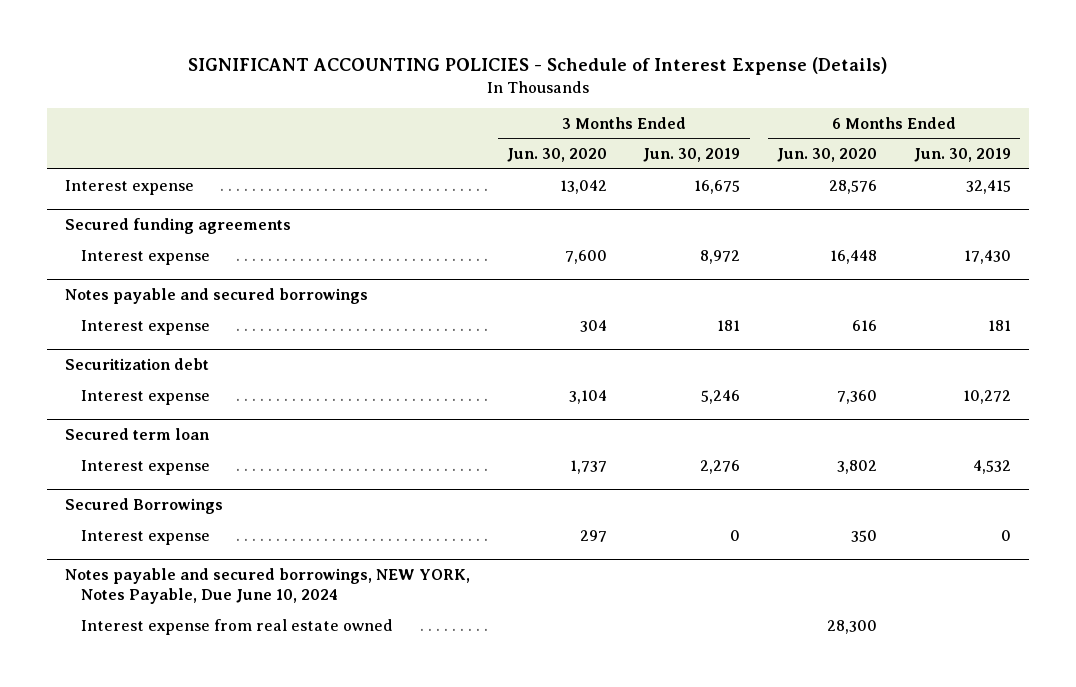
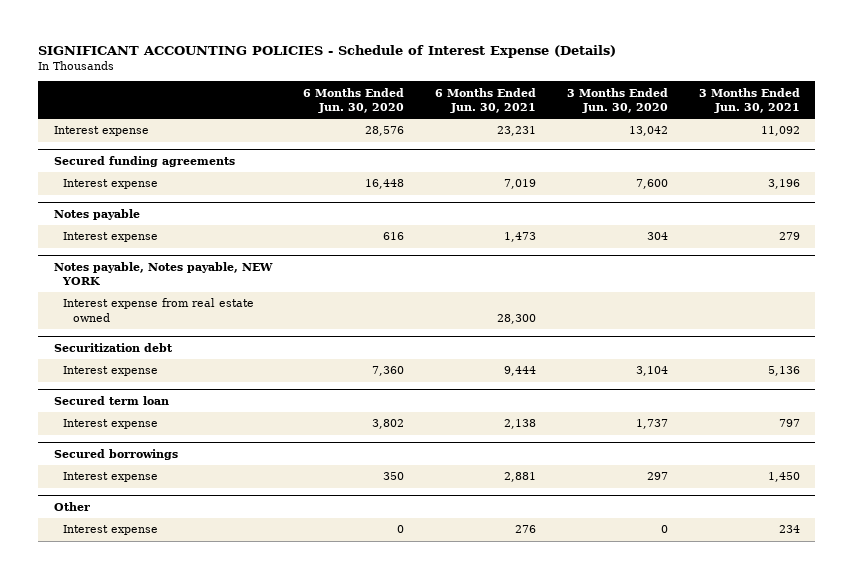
- | 3 Months Ended Jun. 30, 2020 | 3 Months Ended Jun. 30, 2019 | 6 Months Ended Jun. 30, 2020 | 6 Months Ended Jun. 30, 2019
+ | 6 Months Ended Jun. 30, 2020 | 6 Months Ended Jun. 30, 2021 | 3 Months Ended Jun. 30, 2020 | 3 Months Ended Jun. 30, 2021
- Notes payable and secured borrowings
+ Notes payable
+ Notes payable, Notes payable, NEW YORK
+ Interest expense from real estate owned | | 28,300 | |
- Secured Borrowings
+ Secured borrowings
- Notes payable and secured borrowings, NEW YORK, Notes Payable, Due June 10, 2024
- Interest expense from real estate owned | | | 28,300 |
+ Other
+ Interest expense | 0 | 276 | 0 | 234

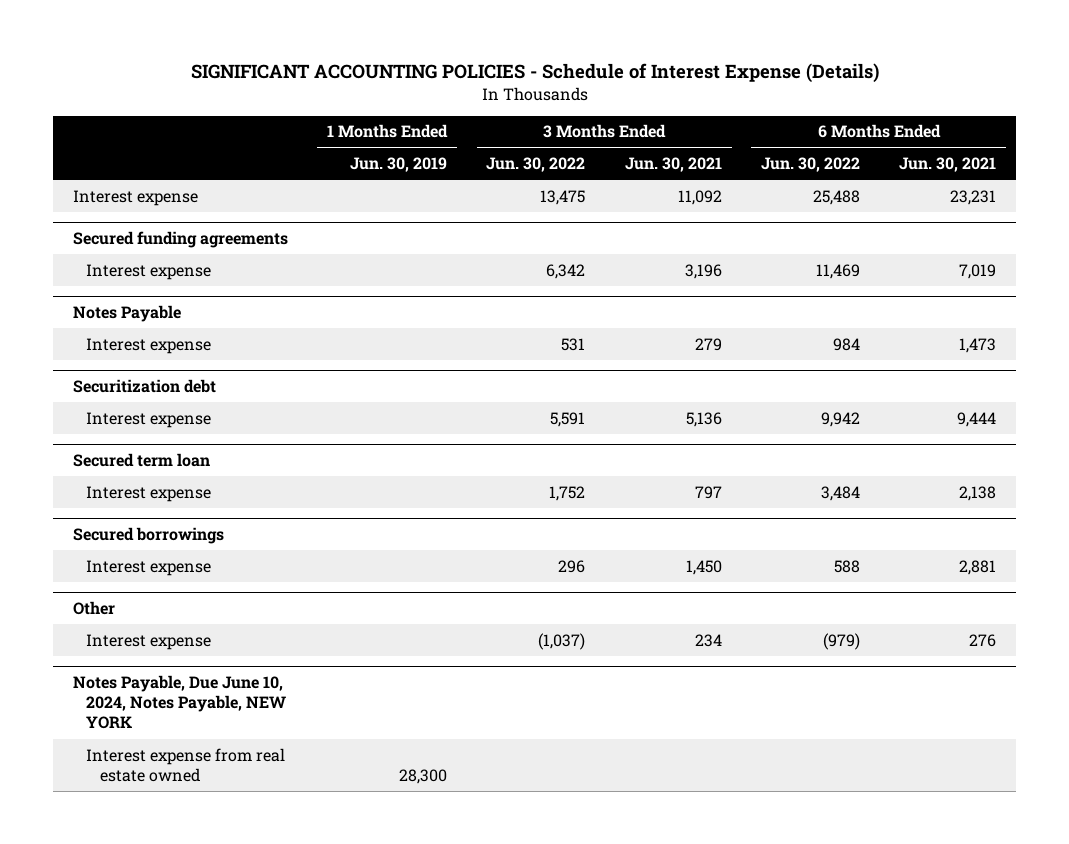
- | 6 Months Ended Jun. 30, 2020 | 6 Months Ended Jun. 30, 2021 | 3 Months Ended Jun. 30, 2020 | 3 Months Ended Jun. 30, 2021
+ | 1 Months Ended Jun. 30, 2019 | 3 Months Ended Jun. 30, 2022 | 3 Months Ended Jun. 30, 2021 | 6 Months Ended Jun. 30, 2022 | 6 Months Ended Jun. 30, 2021
- Notes payable
+ Notes Payable
- Notes payable, Notes payable, NEW YORK
- Interest expense from real estate owned | | 28,300 | |
+ Notes Payable, Due June 10, 2024, Notes Payable, NEW YORK
+ Interest expense from real estate owned | 28,300 | | | |

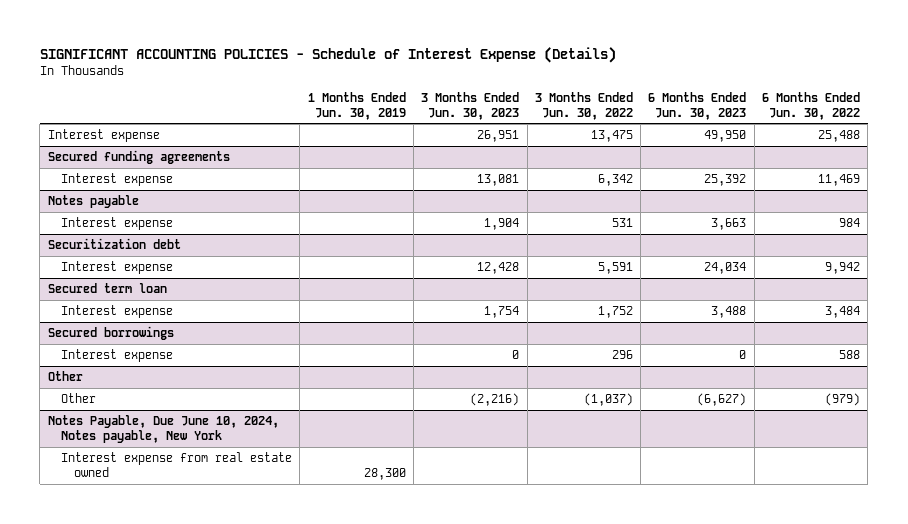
- | 1 Months Ended Jun. 30, 2019 | 3 Months Ended Jun. 30, 2022 | 3 Months Ended Jun. 30, 2021 | 6 Months Ended Jun. 30, 2022 | 6 Months Ended Jun. 30, 2021
+ | 1 Months Ended Jun. 30, 2019 | 3 Months Ended Jun. 30, 2023 | 3 Months Ended Jun. 30, 2022 | 6 Months Ended Jun. 30, 2023 | 6 Months Ended Jun. 30, 2022
- Notes Payable
+ Notes payable
@ Other
- Interest expense | | (1,037) | 234 | (979) | 276
- Notes Payable, Due June 10, 2024, Notes Payable, NEW YORK
@ Other
+ Other | | (2,216) | (1,037) | (6,627) | (979)
+ Notes Payable, Due June 10, 2024, Notes payable, New York

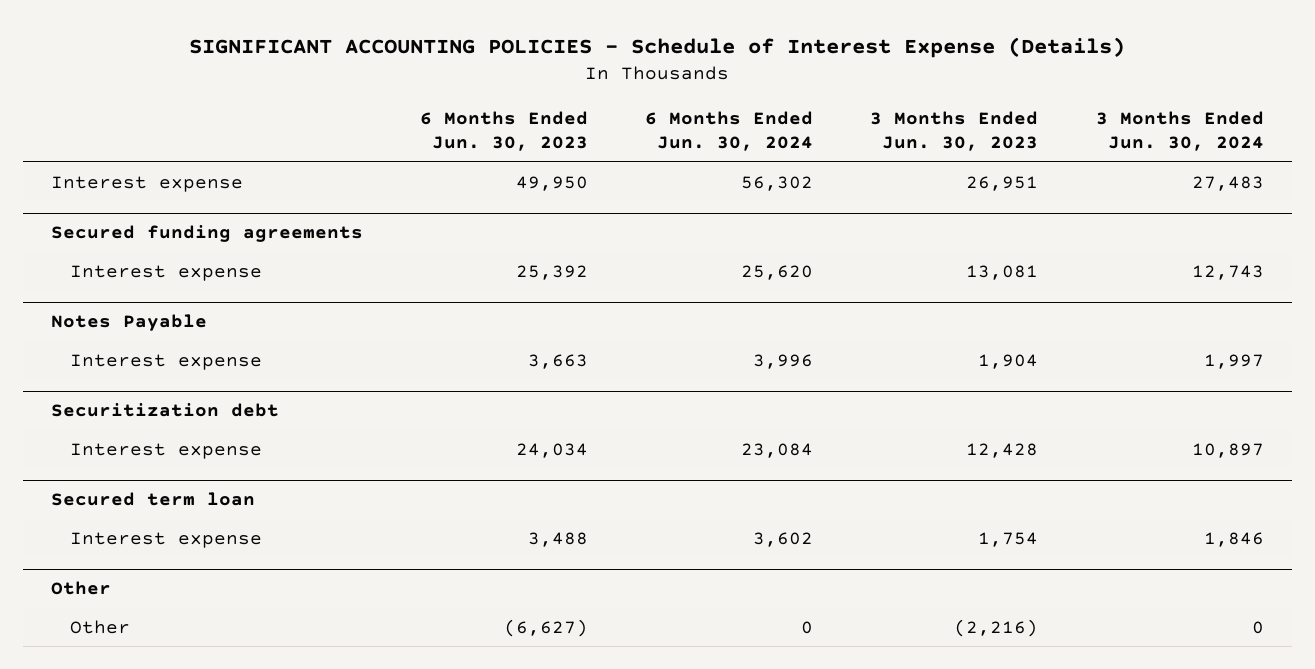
- | 1 Months Ended Jun. 30, 2019 | 3 Months Ended Jun. 30, 2023 | 3 Months Ended Jun. 30, 2022 | 6 Months Ended Jun. 30, 2023 | 6 Months Ended Jun. 30, 2022
+ | 6 Months Ended Jun. 30, 2023 | 6 Months Ended Jun. 30, 2024 | 3 Months Ended Jun. 30, 2023 | 3 Months Ended Jun. 30, 2024
- Notes payable
+ Notes Payable
- Secured borrowings
- Interest expense | | 0 | 296 | 0 | 588
- Notes Payable, Due June 10, 2024, Notes payable, New York
- Interest expense from real estate owned | 28,300 | | | |

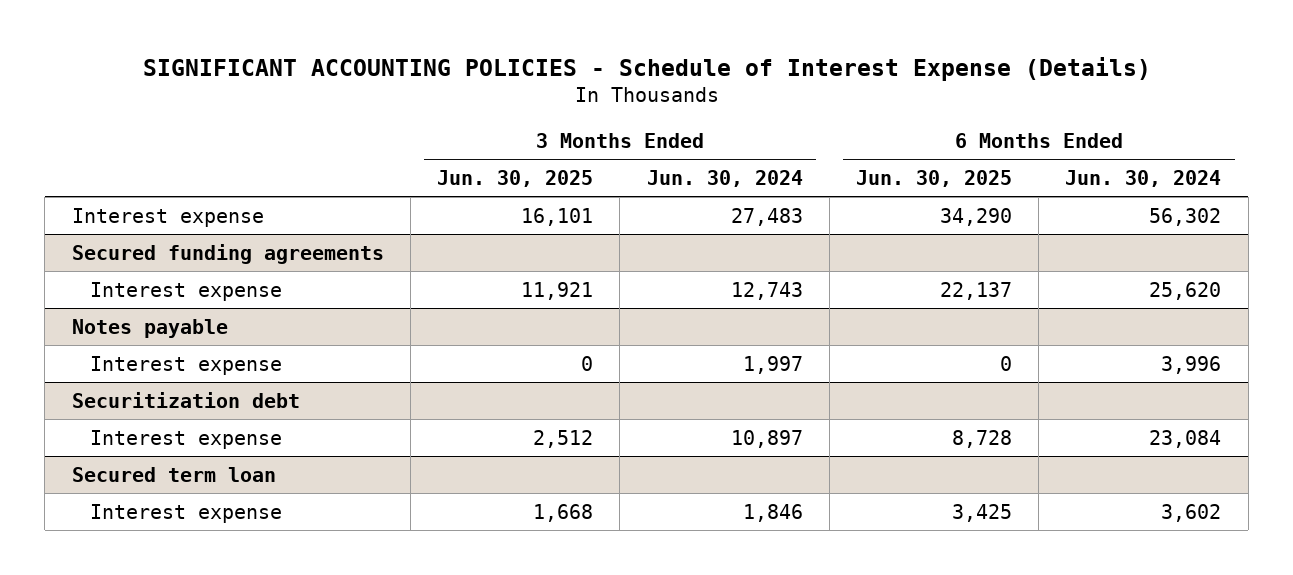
- | 6 Months Ended Jun. 30, 2023 | 6 Months Ended Jun. 30, 2024 | 3 Months Ended Jun. 30, 2023 | 3 Months Ended Jun. 30, 2024
+ | 3 Months Ended Jun. 30, 2025 | 3 Months Ended Jun. 30, 2024 | 6 Months Ended Jun. 30, 2025 | 6 Months Ended Jun. 30, 2024
- Notes Payable
+ Notes payable
- Other
- Other | (6,627) | 0 | (2,216) | 0

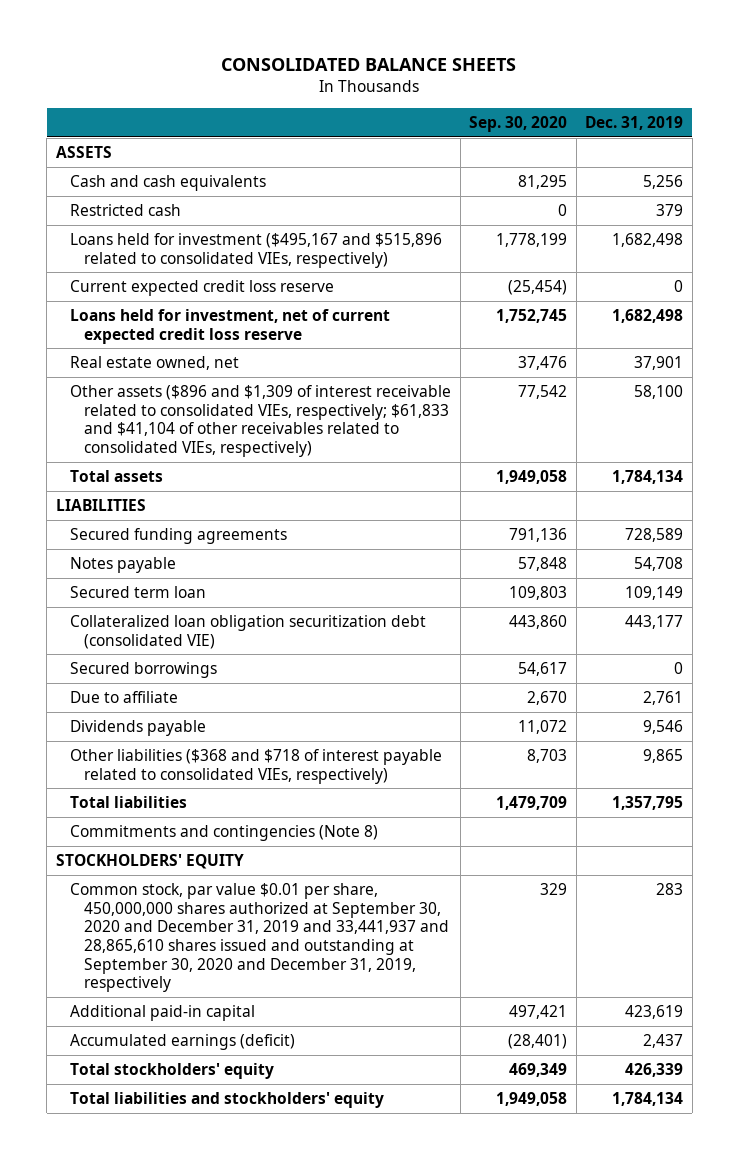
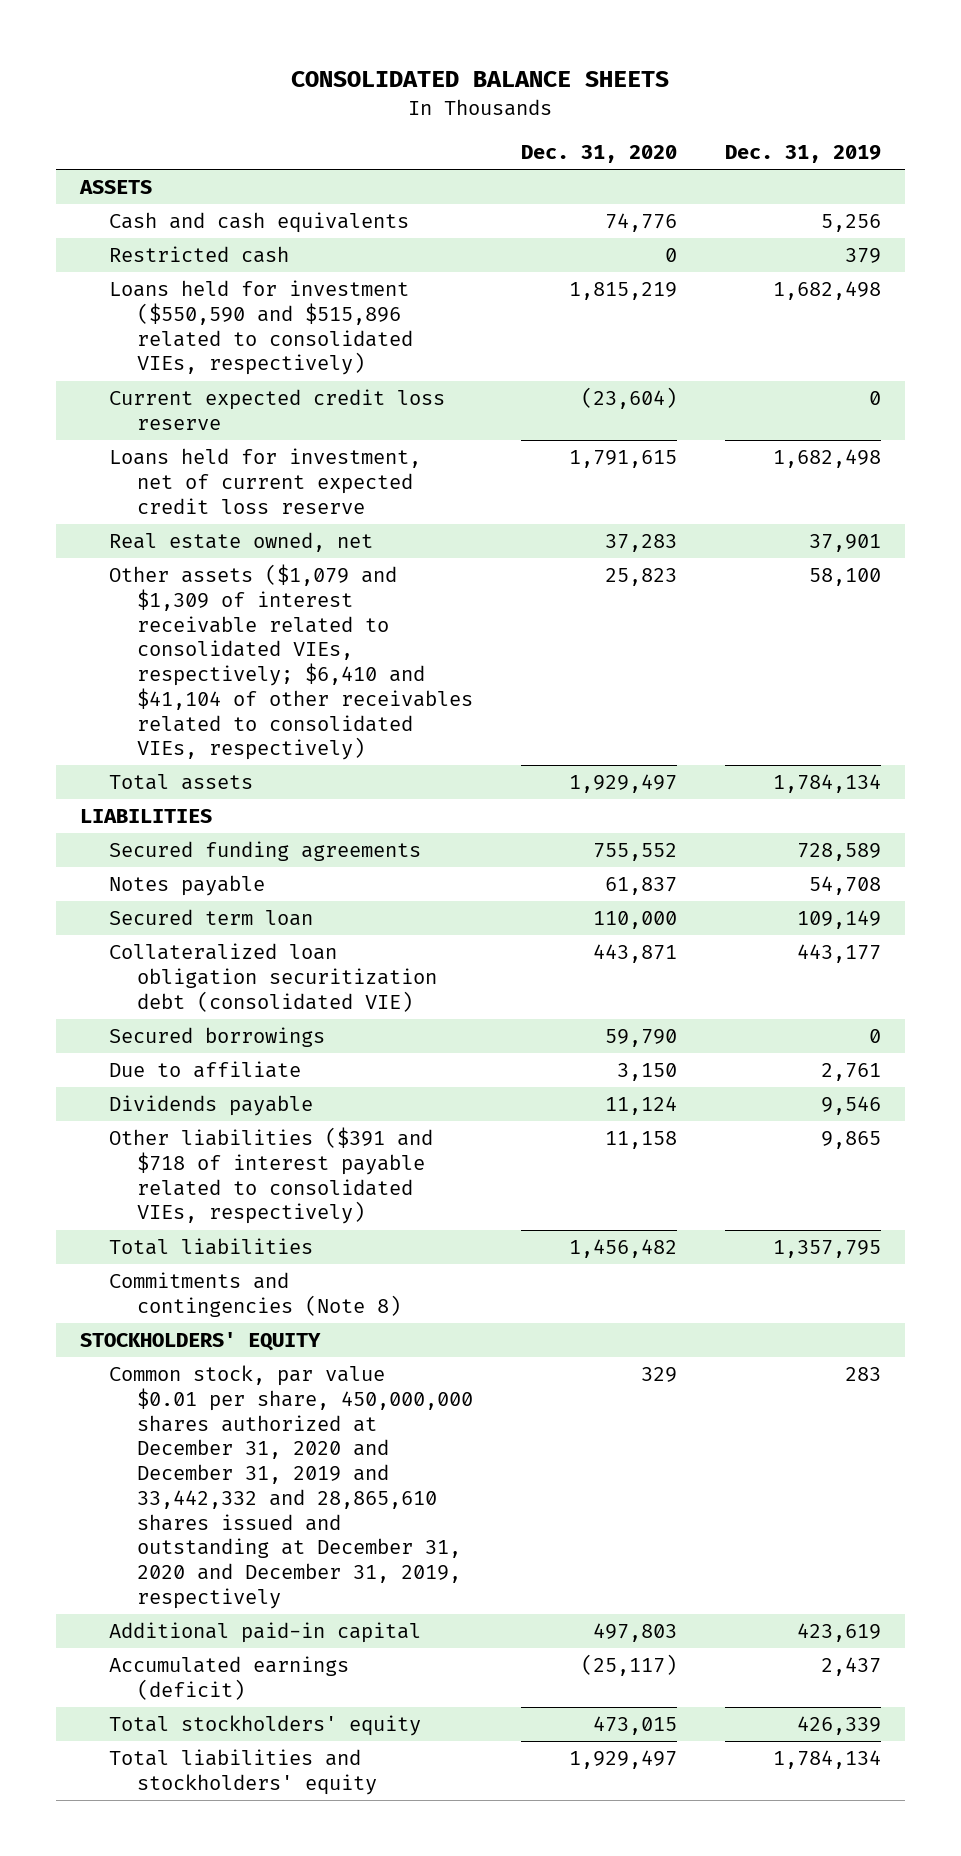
- | Sep. 30, 2020 | Dec. 31, 2019
+ | Dec. 31, 2020 | Dec. 31, 2019
- Loans held for investment ($495,167 and $515,896 related to consolidated VIEs, respectively) | 1,778,199 | 1,682,498
+ Loans held for investment ($550,590 and $515,896 related to consolidated VIEs, respectively) | 1,815,219 | 1,682,498
- Other assets ($896 and $1,309 of interest receivable related to consolidated VIEs, respectively; $61,833 and $41,104 of other receivables related to consolidated VIEs, respectively) | 77,542 | 58,100
+ Other assets ($1,079 and $1,309 of interest receivable related to consolidated VIEs, respectively; $6,410 and $41,104 of other receivables related to consolidated VIEs, respectively) | 25,823 | 58,100
- Other liabilities ($368 and $718 of interest payable related to consolidated VIEs, respectively) | 8,703 | 9,865
+ Other liabilities ($391 and $718 of interest payable related to consolidated VIEs, respectively) | 11,158 | 9,865
- Common stock, par value $0.01 per share, 450,000,000 shares authorized at September 30, 2020 and December 31, 2019 and 33,441,937 and 28,865,610 shares issued and outstanding at September 30, 2020 and December 31, 2019, respectively | 329 | 283
+ Common stock, par value $0.01 per share, 450,000,000 shares authorized at December 31, 2020 and December 31, 2019 and 33,442,332 and 28,865,610 shares issued and outstanding at December 31, 2020 and December 31, 2019, respectively | 329 | 283

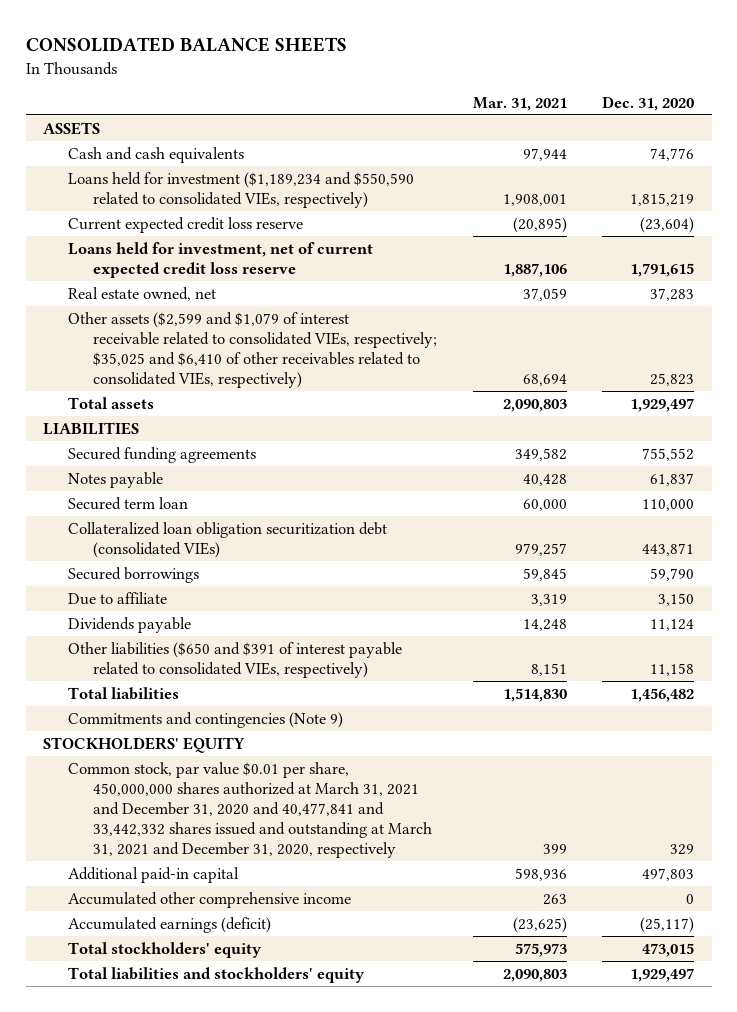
- | Dec. 31, 2020 | Dec. 31, 2019
+ | Mar. 31, 2021 | Dec. 31, 2020
- Restricted cash | 0 | 379
- Loans held for investment ($550,590 and $515,896 related to consolidated VIEs, respectively) | 1,815,219 | 1,682,498
+ Loans held for investment ($1,189,234 and $550,590 related to consolidated VIEs, respectively) | 1,908,001 | 1,815,219
- Other assets ($1,079 and $1,309 of interest receivable related to consolidated VIEs, respectively; $6,410 and $41,104 of other receivables related to consolidated VIEs, respectively) | 25,823 | 58,100
+ Other assets ($2,599 and $1,079 of interest receivable related to consolidated VIEs, respectively; $35,025 and $6,410 of other receivables related to consolidated VIEs, respectively) | 68,694 | 25,823
- Collateralized loan obligation securitization debt (consolidated VIE) | 443,871 | 443,177
+ Collateralized loan obligation securitization debt (consolidated VIEs) | 979,257 | 443,871
- Other liabilities ($391 and $718 of interest payable related to consolidated VIEs, respectively) | 11,158 | 9,865
+ Other liabilities ($650 and $391 of interest payable related to consolidated VIEs, respectively) | 8,151 | 11,158
- Commitments and contingencies (Note 8)
+ Commitments and contingencies (Note 9)
- Common stock, par value $0.01 per share, 450,000,000 shares authorized at December 31, 2020 and December 31, 2019 and 33,442,332 and 28,865,610 shares issued and outstanding at December 31, 2020 and December 31, 2019, respectively | 329 | 283
+ Common stock, par value $0.01 per share, 450,000,000 shares authorized at March 31, 2021 and December 31, 2020 and 40,477,841 and 33,442,332 shares issued and outstanding at March 31, 2021 and December 31, 2020, respectively | 399 | 329
+ Accumulated other comprehensive income | 263 | 0

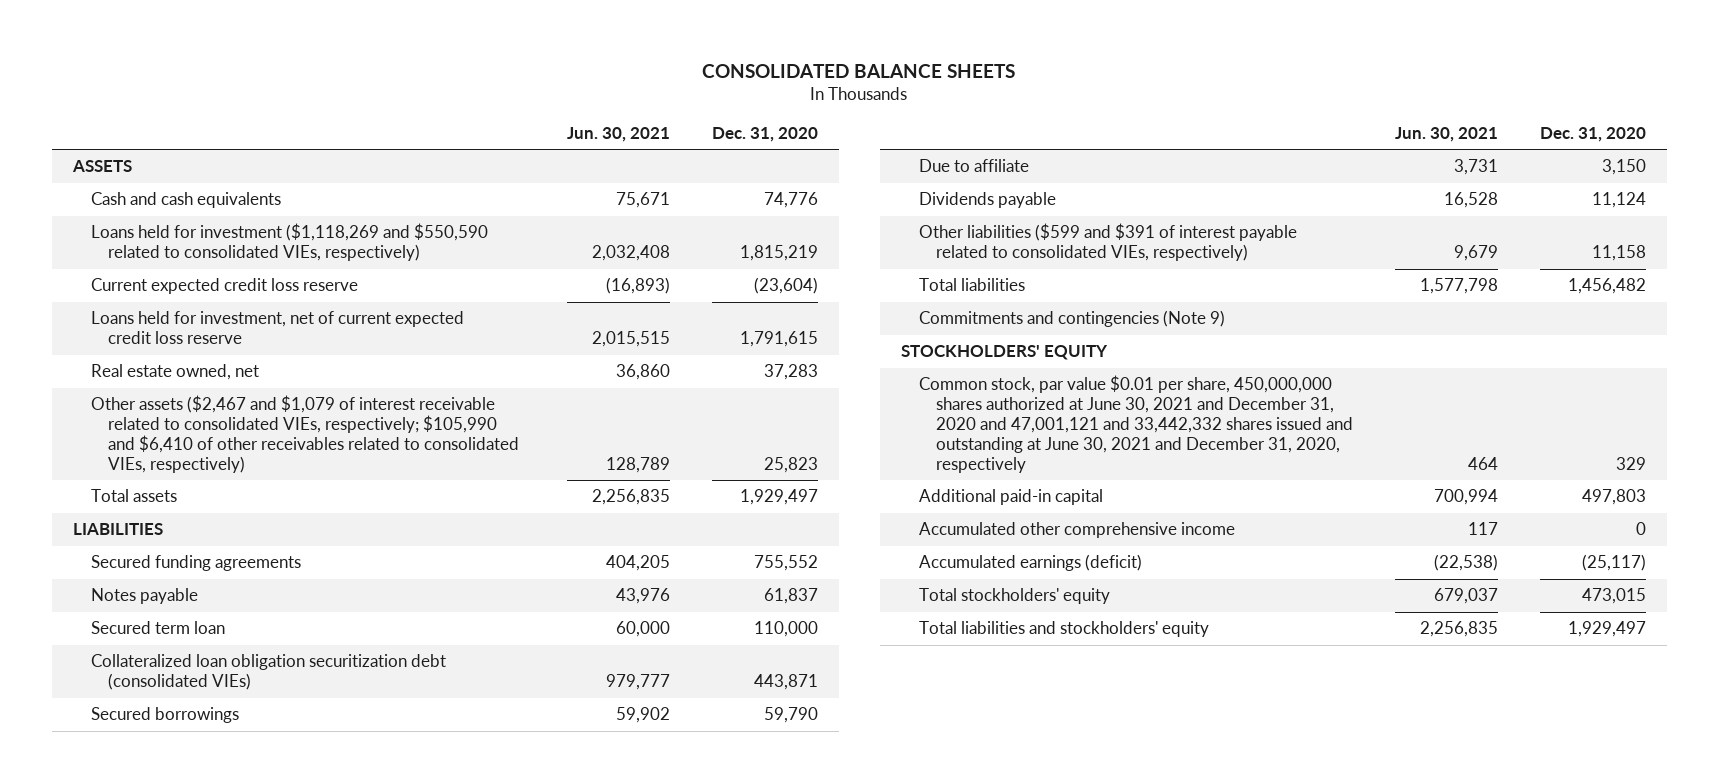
- | Mar. 31, 2021 | Dec. 31, 2020
+ | Jun. 30, 2021 | Dec. 31, 2020
- Loans held for investment ($1,189,234 and $550,590 related to consolidated VIEs, respectively) | 1,908,001 | 1,815,219
+ Loans held for investment ($1,118,269 and $550,590 related to consolidated VIEs, respectively) | 2,032,408 | 1,815,219
- Other assets ($2,599 and $1,079 of interest receivable related to consolidated VIEs, respectively; $35,025 and $6,410 of other receivables related to consolidated VIEs, respectively) | 68,694 | 25,823
+ Other assets ($2,467 and $1,079 of interest receivable related to consolidated VIEs, respectively; $105,990 and $6,410 of other receivables related to consolidated VIEs, respectively) | 128,789 | 25,823
- Other liabilities ($650 and $391 of interest payable related to consolidated VIEs, respectively) | 8,151 | 11,158
+ Other liabilities ($599 and $391 of interest payable related to consolidated VIEs, respectively) | 9,679 | 11,158
- Common stock, par value $0.01 per share, 450,000,000 shares authorized at March 31, 2021 and December 31, 2020 and 40,477,841 and 33,442,332 shares issued and outstanding at March 31, 2021 and December 31, 2020, respectively | 399 | 329
+ Common stock, par value $0.01 per share, 450,000,000 shares authorized at June 30, 2021 and December 31, 2020 and 47,001,121 and 33,442,332 shares issued and outstanding at June 30, 2021 and December 31, 2020, respectively | 464 | 329

